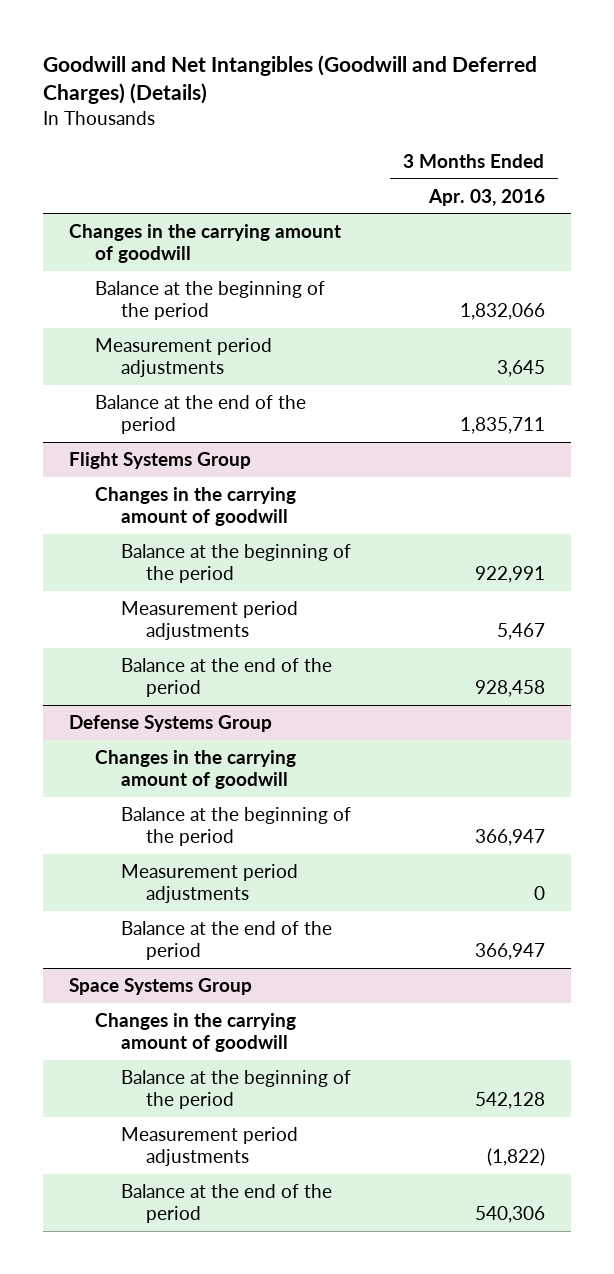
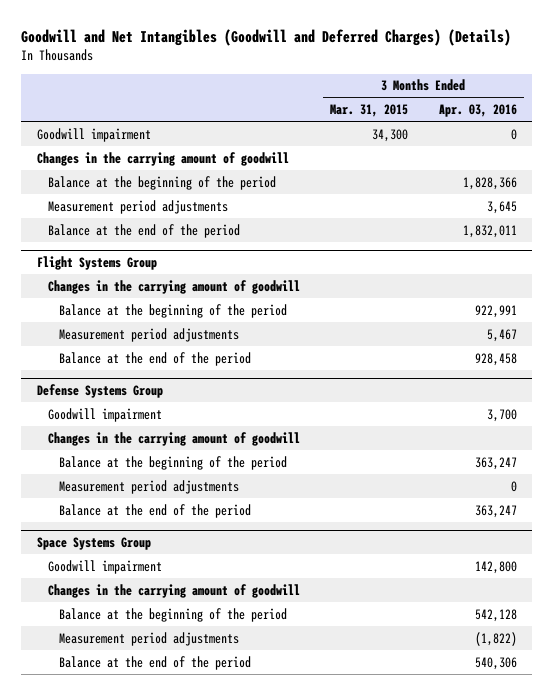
- | 3 Months Ended Apr. 03, 2016
+ | 3 Months Ended Mar. 31, 2015 | 3 Months Ended Apr. 03, 2016
+ Goodwill impairment | 34,300 | 0
- Balance at the beginning of the period | 1,832,066
+ Balance at the beginning of the period | | 1,828,366
- Balance at the end of the period | 1,835,711
+ Balance at the end of the period | | 1,832,011
@ Defense Systems Group
+ Goodwill impairment | | 3,700
- Balance at the beginning of the period | 366,947
+ Balance at the beginning of the period | | 363,247
- Balance at the end of the period | 366,947
+ Balance at the end of the period | | 363,247
@ Space Systems Group
+ Goodwill impairment | | 142,800

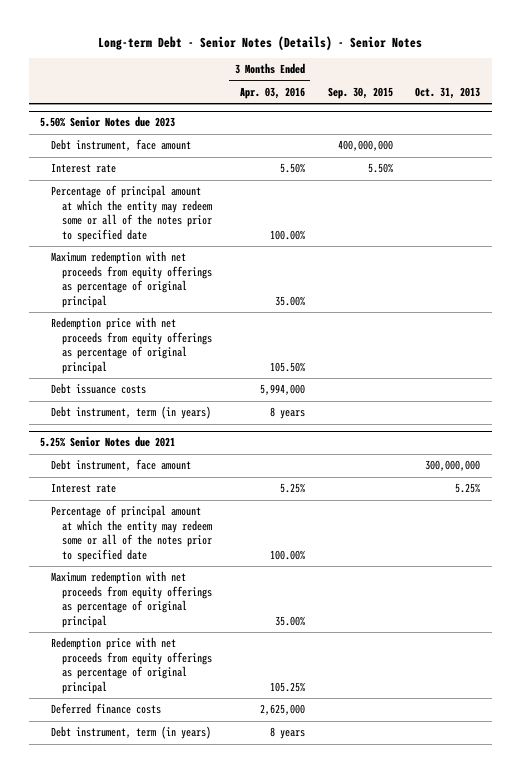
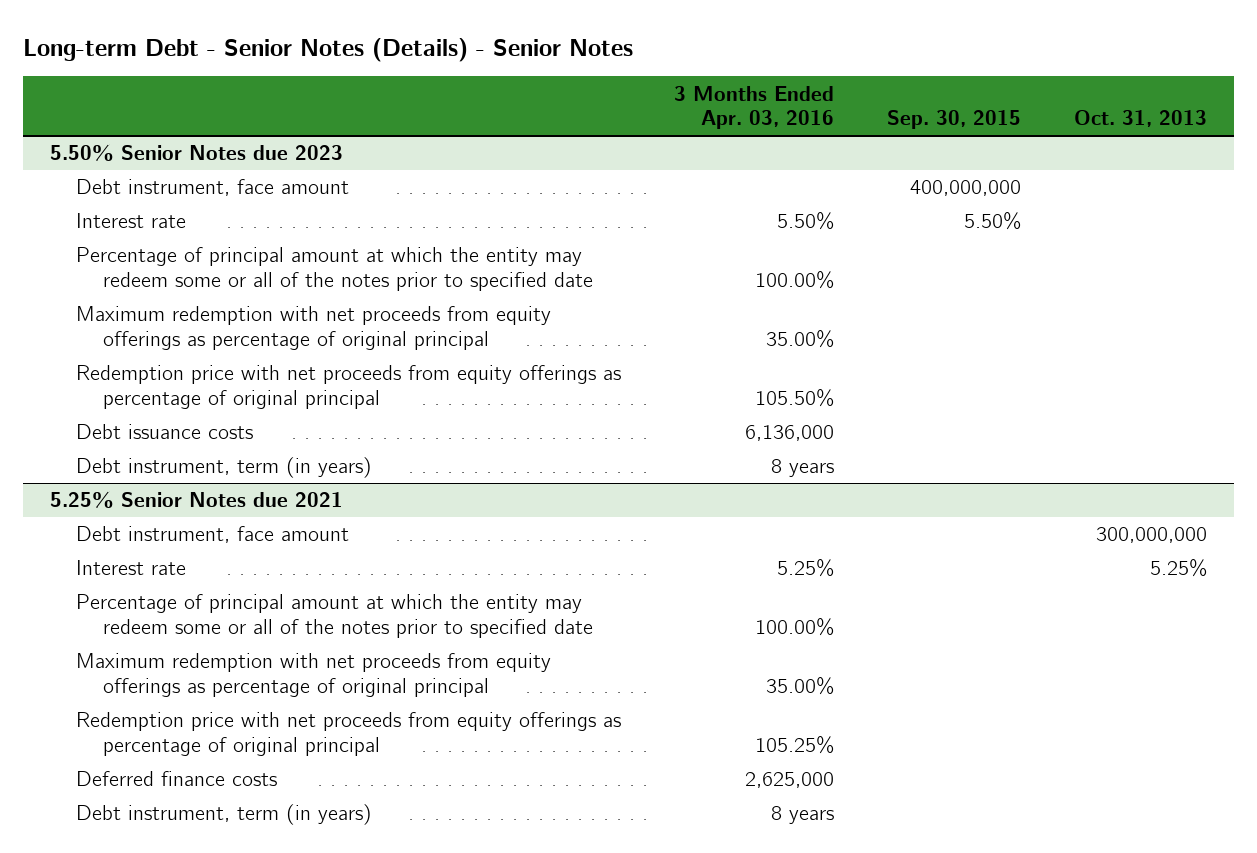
@ 5.50% Senior Notes due 2023
- Debt issuance costs | 5,994,000 | |
+ Debt issuance costs | 6,136,000 | |

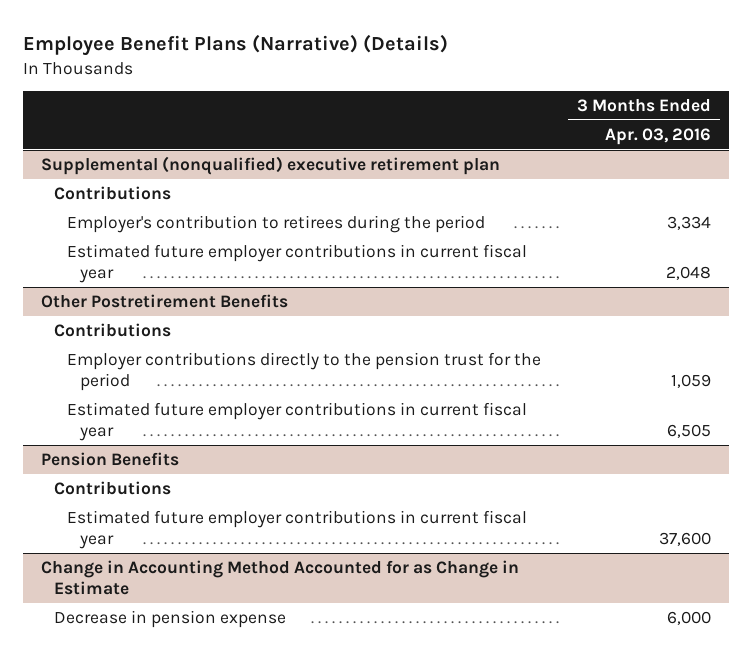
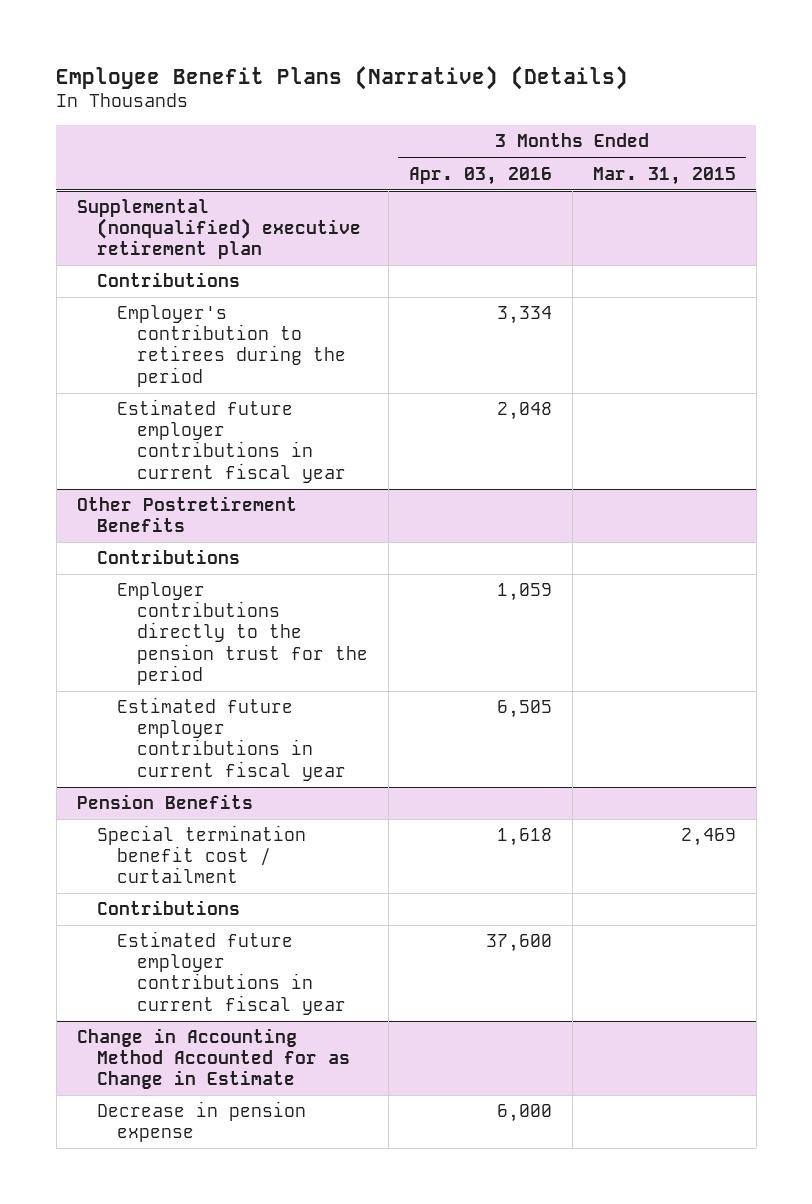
- | 3 Months Ended Apr. 03, 2016
+ | 3 Months Ended Apr. 03, 2016 | 3 Months Ended Mar. 31, 2015
@ Pension Benefits
+ Special termination benefit cost / curtailment | 1,618 | 2,469

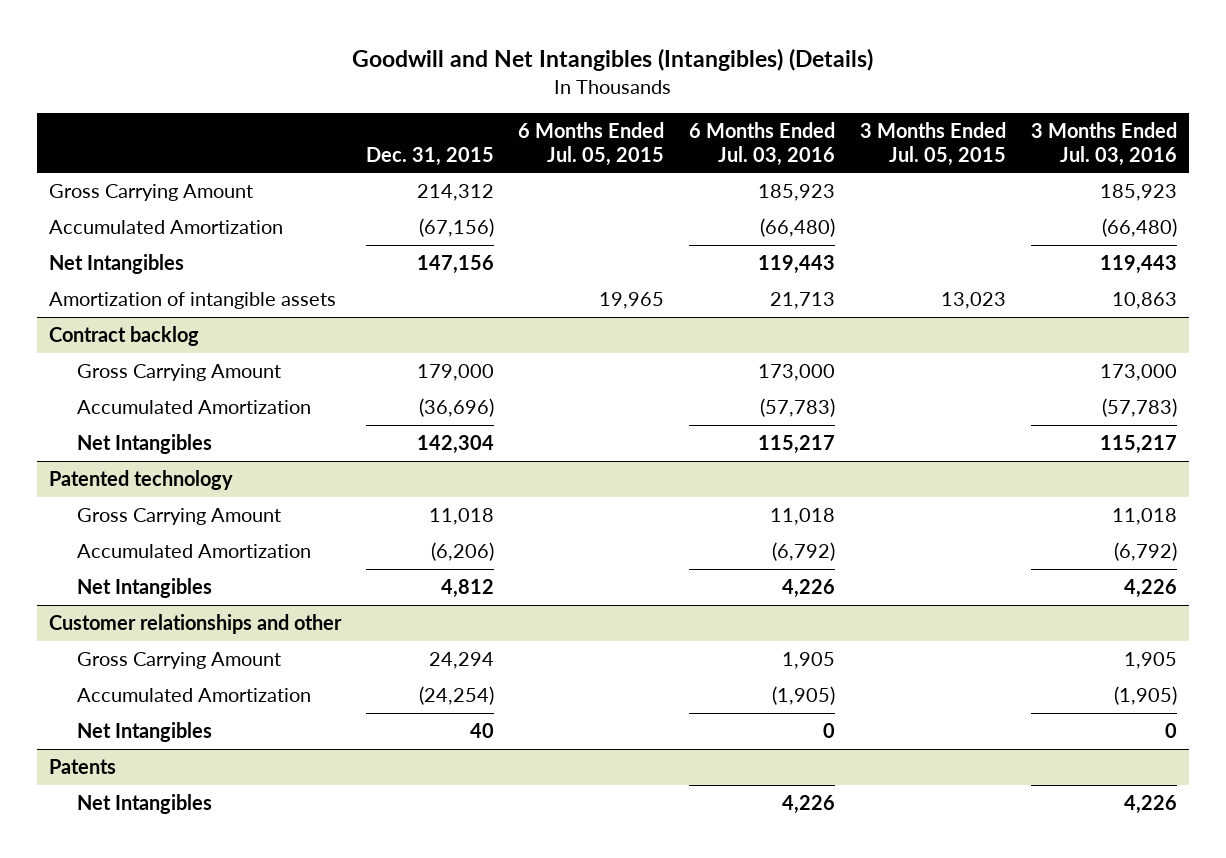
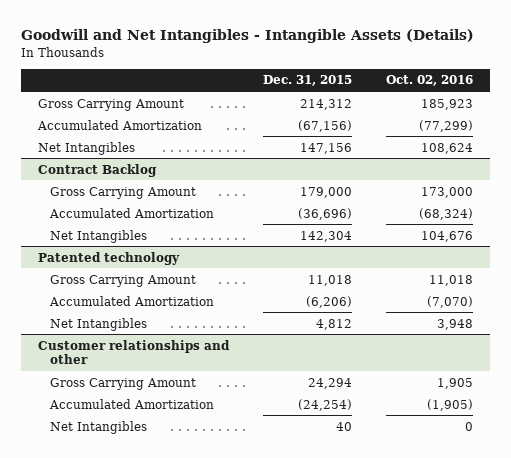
- Goodwill and Net Intangibles (Intangibles) (Details)
+ Goodwill and Net Intangibles - Intangible Assets (Details)
- | Dec. 31, 2015 | 6 Months Ended Jul. 05, 2015 | 6 Months Ended Jul. 03, 2016 | 3 Months Ended Jul. 05, 2015 | 3 Months Ended Jul. 03, 2016
+ | Dec. 31, 2015 | Oct. 02, 2016
- Amortization of intangible assets | | 19,965 | 21,713 | 13,023 | 10,863
- Contract backlog
+ Contract Backlog
- Patents
- Net Intangibles | | | 4,226 | | 4,226

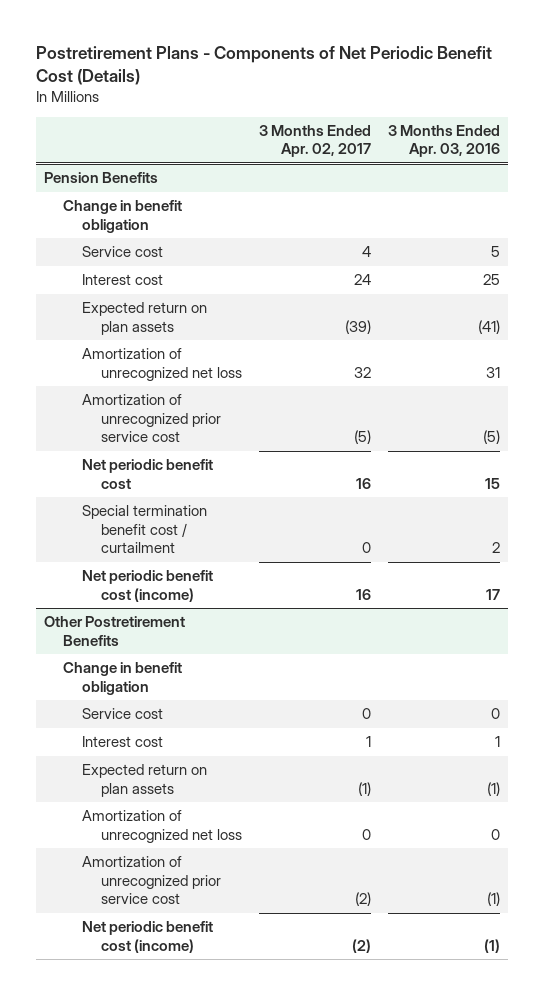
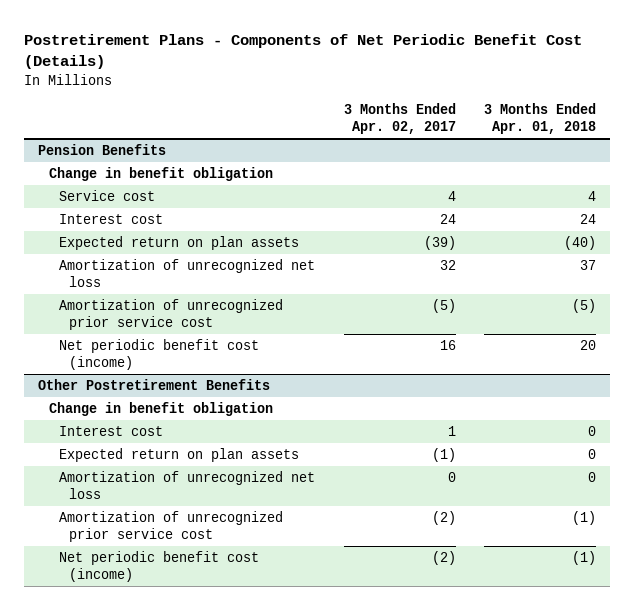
- | 3 Months Ended Apr. 02, 2017 | 3 Months Ended Apr. 03, 2016
+ | 3 Months Ended Apr. 02, 2017 | 3 Months Ended Apr. 01, 2018
@ Pension Benefits
- Net periodic benefit cost | 16 | 15
- Special termination benefit cost / curtailment | 0 | 2
@ Other Postretirement Benefits
- Service cost | 0 | 0

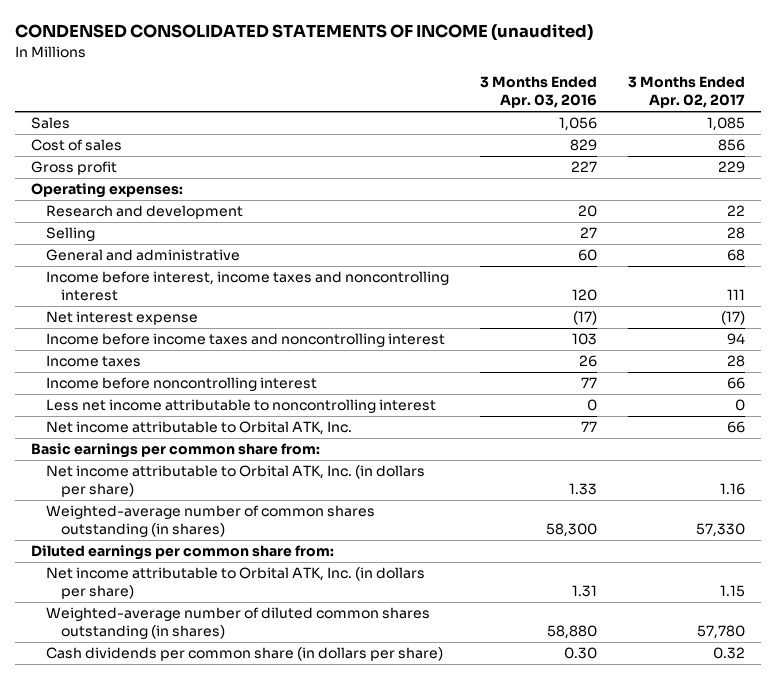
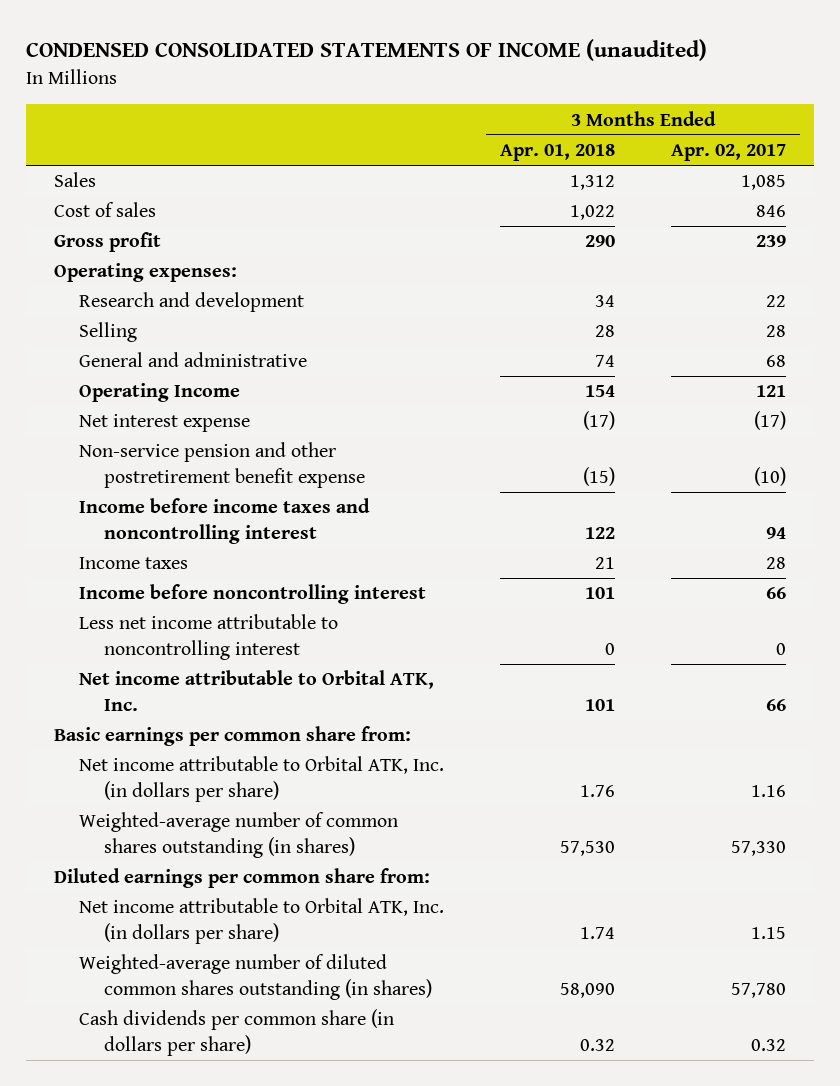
- | 3 Months Ended Apr. 03, 2016 | 3 Months Ended Apr. 02, 2017
+ | 3 Months Ended Apr. 01, 2018 | 3 Months Ended Apr. 02, 2017
- Cost of sales | 829 | 856
- Gross profit | 227 | 229
+ Cost of sales | 1,022 | 846
+ Gross profit | 290 | 239
- Income before interest, income taxes and noncontrolling interest | 120 | 111
+ Operating Income | 154 | 121
+ Non-service pension and other postretirement benefit expense | (15) | (10)

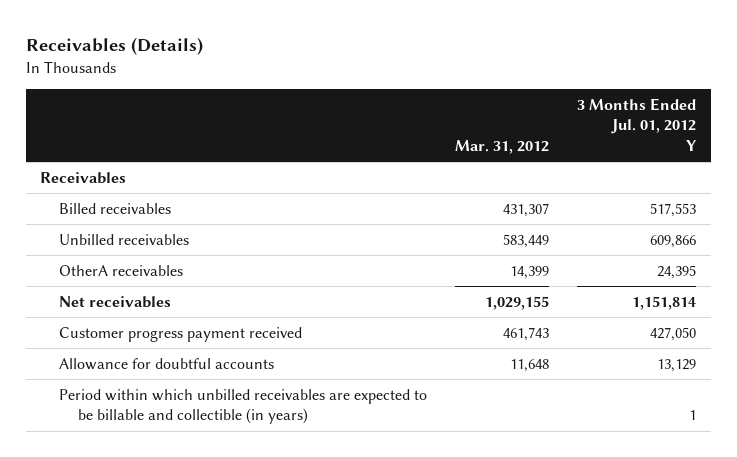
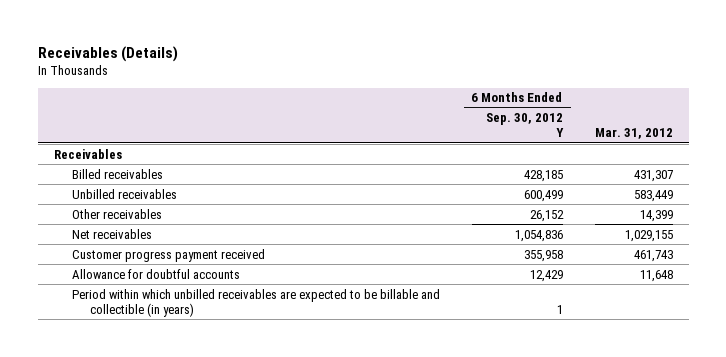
- | Mar. 31, 2012 | 3 Months Ended Jul. 01, 2012 Y
+ | 6 Months Ended Sep. 30, 2012 Y | Mar. 31, 2012
- OtherA receivables | 14,399 | 24,395
+ Other receivables | 26,152 | 14,399

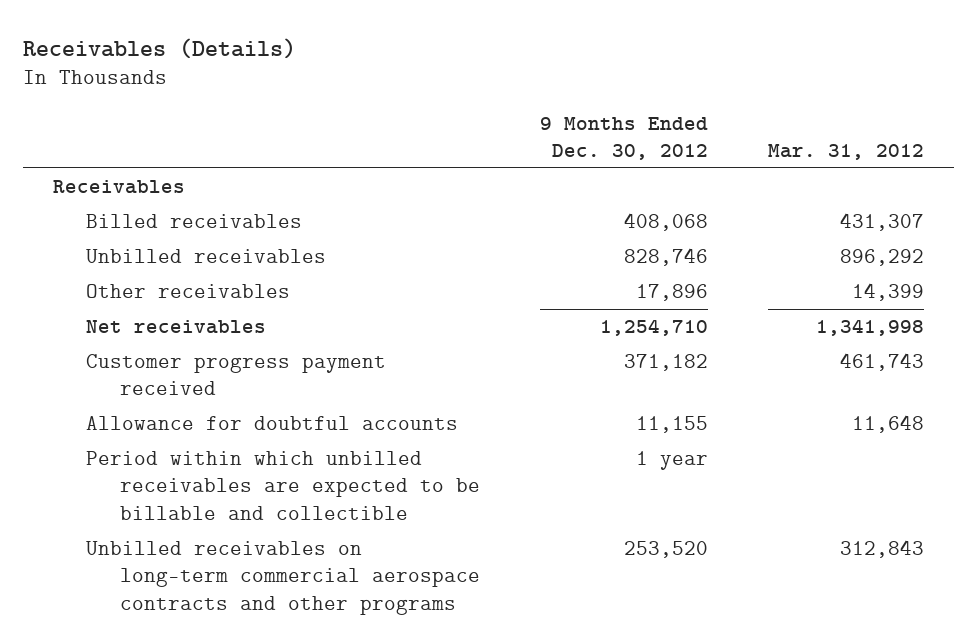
- | 6 Months Ended Sep. 30, 2012 Y | Mar. 31, 2012
+ | 9 Months Ended Dec. 30, 2012 | Mar. 31, 2012
- Unbilled receivables | 600,499 | 583,449
+ Unbilled receivables | 828,746 | 896,292
- Net receivables | 1,054,836 | 1,029,155
+ Net receivables | 1,254,710 | 1,341,998
- Period within which unbilled receivables are expected to be billable and collectible (in years) | 1 |
+ Period within which unbilled receivables are expected to be billable and collectible | 1 year |
+ Unbilled receivables on long-term commercial aerospace contracts and other programs | 253,520 | 312,843

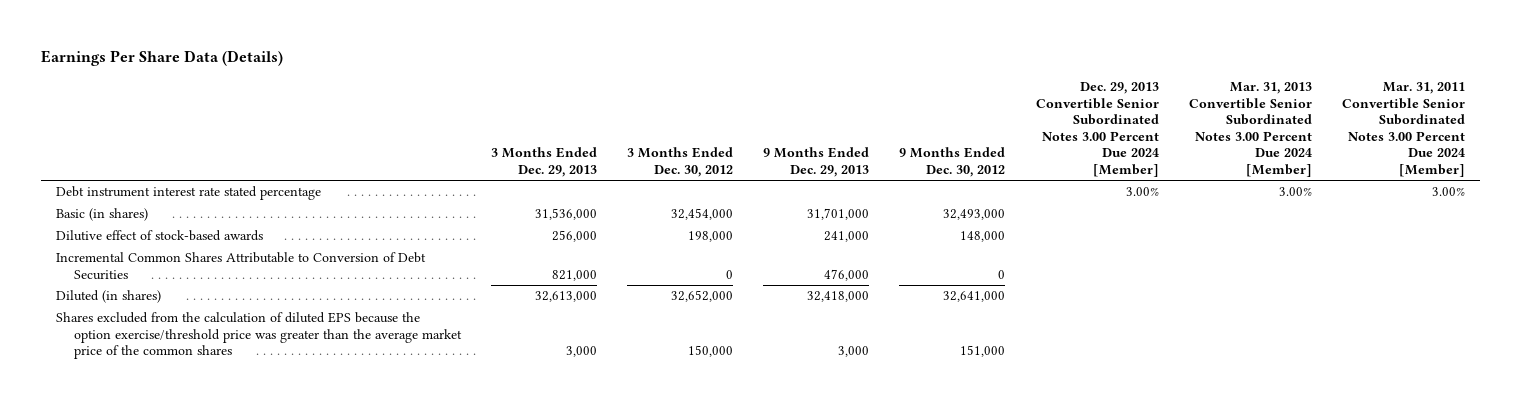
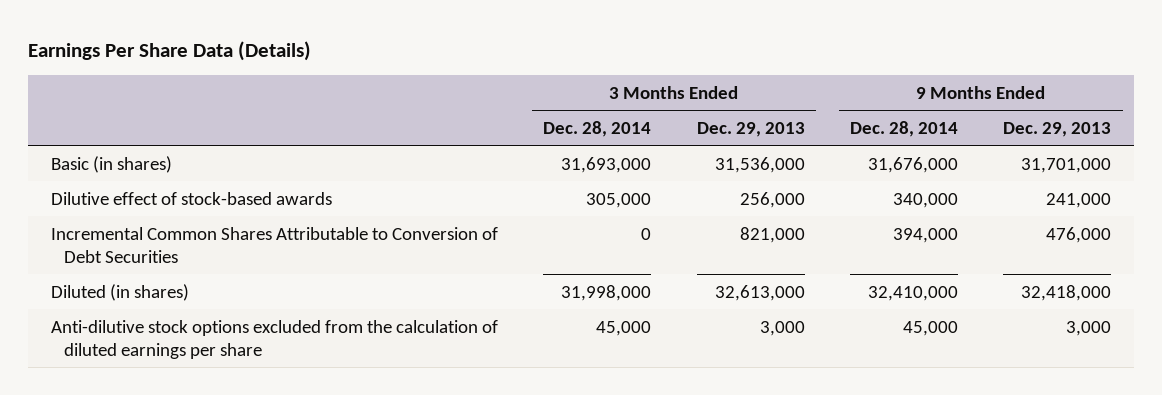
- | 3 Months Ended Dec. 29, 2013 | 3 Months Ended Dec. 30, 2012 | 9 Months Ended Dec. 29, 2013 | 9 Months Ended Dec. 30, 2012 | Dec. 29, 2013 Convertible Senior Subordinated Notes 3.00 Percent Due 2024 [Member] | Mar. 31, 2013 Convertible Senior Subordinated Notes 3.00 Percent Due 2024 [Member] | Mar. 31, 2011 Convertible Senior Subordinated Notes 3.00 Percent Due 2024 [Member]
+ | 3 Months Ended Dec. 28, 2014 | 3 Months Ended Dec. 29, 2013 | 9 Months Ended Dec. 28, 2014 | 9 Months Ended Dec. 29, 2013
- Debt instrument interest rate stated percentage | | | | | 3.00% | 3.00% | 3.00%
- Shares excluded from the calculation of diluted EPS because the option exercise/threshold price was greater than the average market price of the common shares | 3,000 | 150,000 | 3,000 | 151,000 | | |
+ Anti-dilutive stock options excluded from the calculation of diluted earnings per share | 45,000 | 3,000 | 45,000 | 3,000

